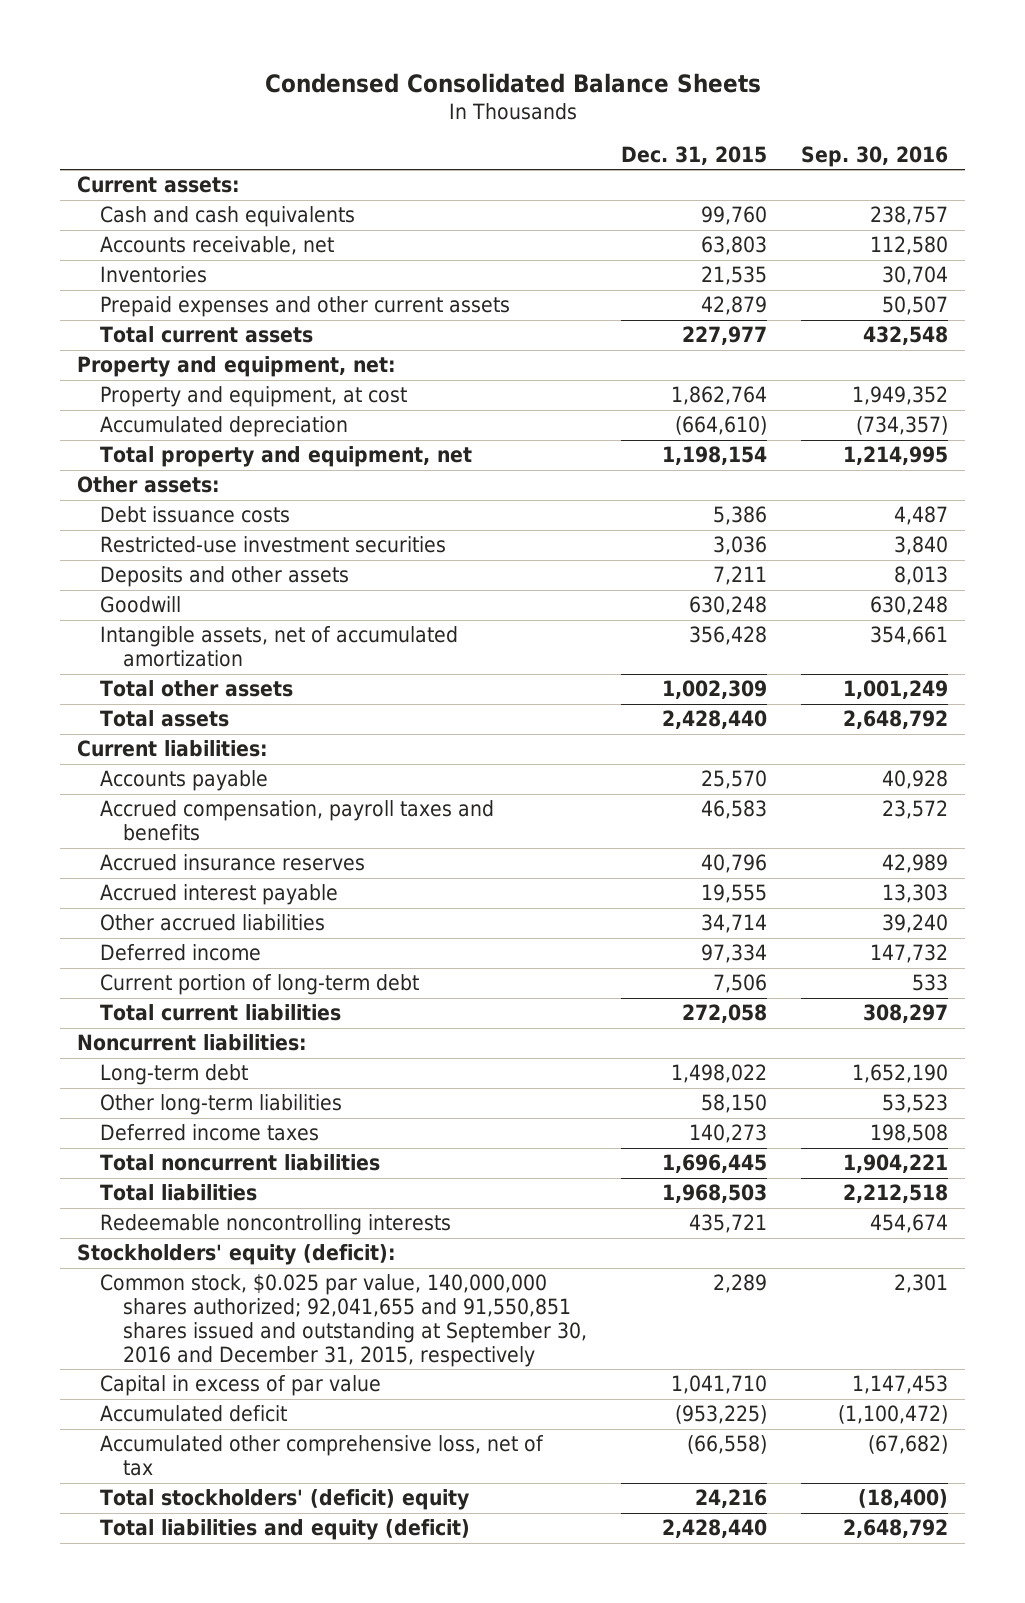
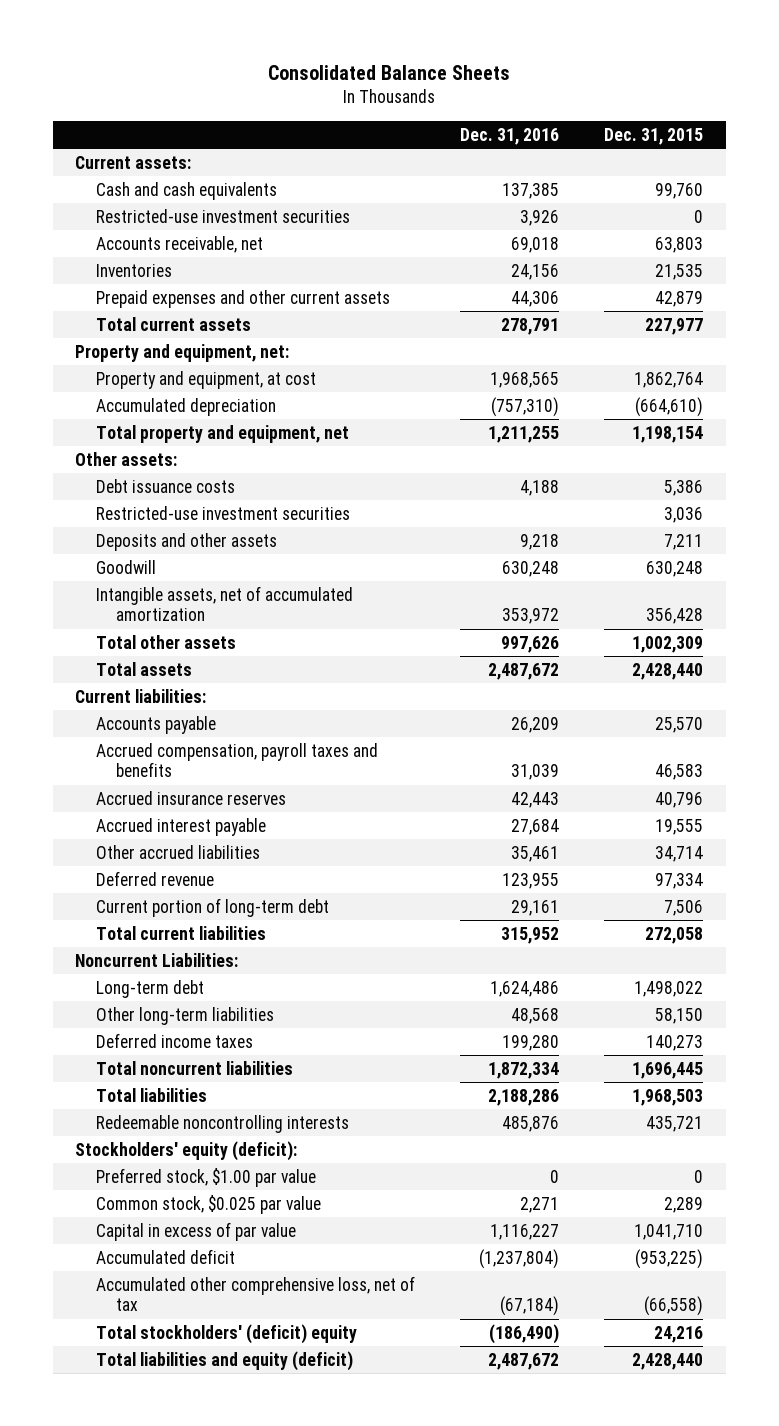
- Condensed Consolidated Balance Sheets
+ Consolidated Balance Sheets
- | Dec. 31, 2015 | Sep. 30, 2016
+ | Dec. 31, 2016 | Dec. 31, 2015
+ Restricted-use investment securities | 3,926 | 0
- Deferred income | 97,334 | 147,732
+ Deferred revenue | 123,955 | 97,334
- Noncurrent liabilities:
+ Noncurrent Liabilities:
- Common stock, $0.025 par value, 140,000,000 shares authorized; 92,041,655 and 91,550,851 shares issued and outstanding at September 30, 2016 and December 31, 2015, respectively | 2,289 | 2,301
+ Preferred stock, $1.00 par value | 0 | 0
+ Common stock, $0.025 par value | 2,271 | 2,289

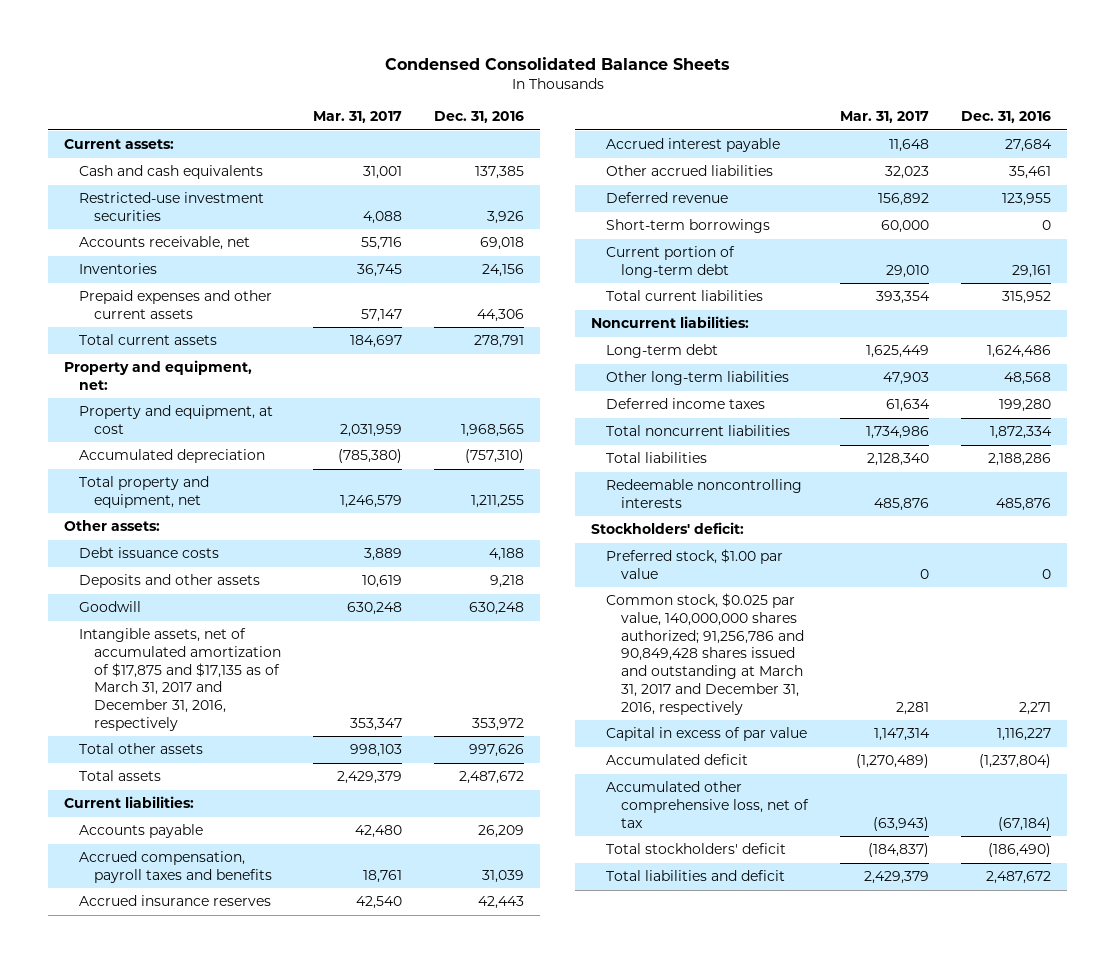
- Consolidated Balance Sheets
+ Condensed Consolidated Balance Sheets
- | Dec. 31, 2016 | Dec. 31, 2015
+ | Mar. 31, 2017 | Dec. 31, 2016
- Restricted-use investment securities | | 3,036
- Intangible assets, net of accumulated amortization | 353,972 | 356,428
+ Intangible assets, net of accumulated amortization of $17,875 and $17,135 as of March 31, 2017 and December 31, 2016, respectively | 353,347 | 353,972
+ Short-term borrowings | 60,000 | 0
- Noncurrent Liabilities:
+ Noncurrent liabilities:
- Stockholders' equity (deficit):
+ Stockholders' deficit:
- Common stock, $0.025 par value | 2,271 | 2,289
+ Common stock, $0.025 par value, 140,000,000 shares authorized; 91,256,786 and 90,849,428 shares issued and outstanding at March 31, 2017 and December 31, 2016, respectively | 2,281 | 2,271
- Total stockholders' (deficit) equity | (186,490) | 24,216
- Total liabilities and equity (deficit) | 2,487,672 | 2,428,440
+ Total stockholders' deficit | (184,837) | (186,490)
+ Total liabilities and deficit | 2,429,379 | 2,487,672

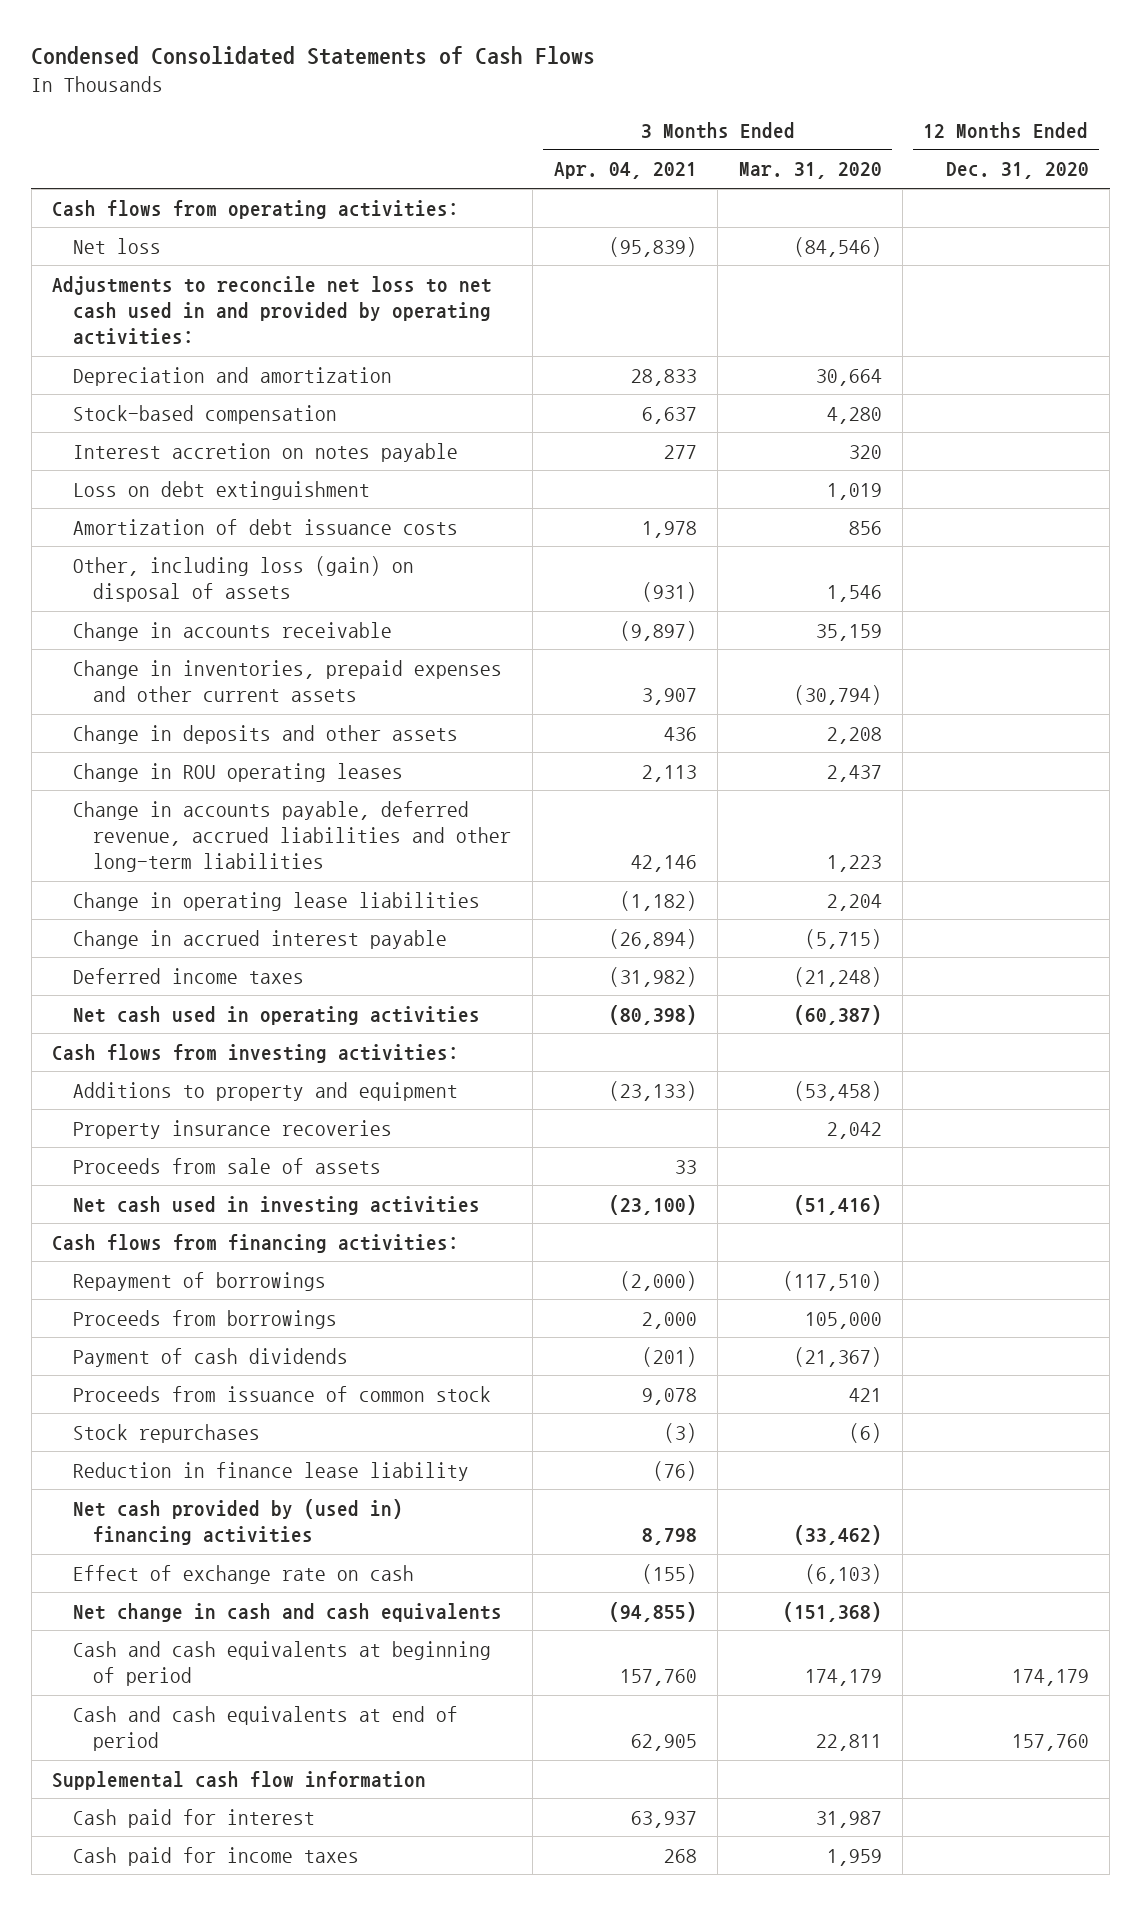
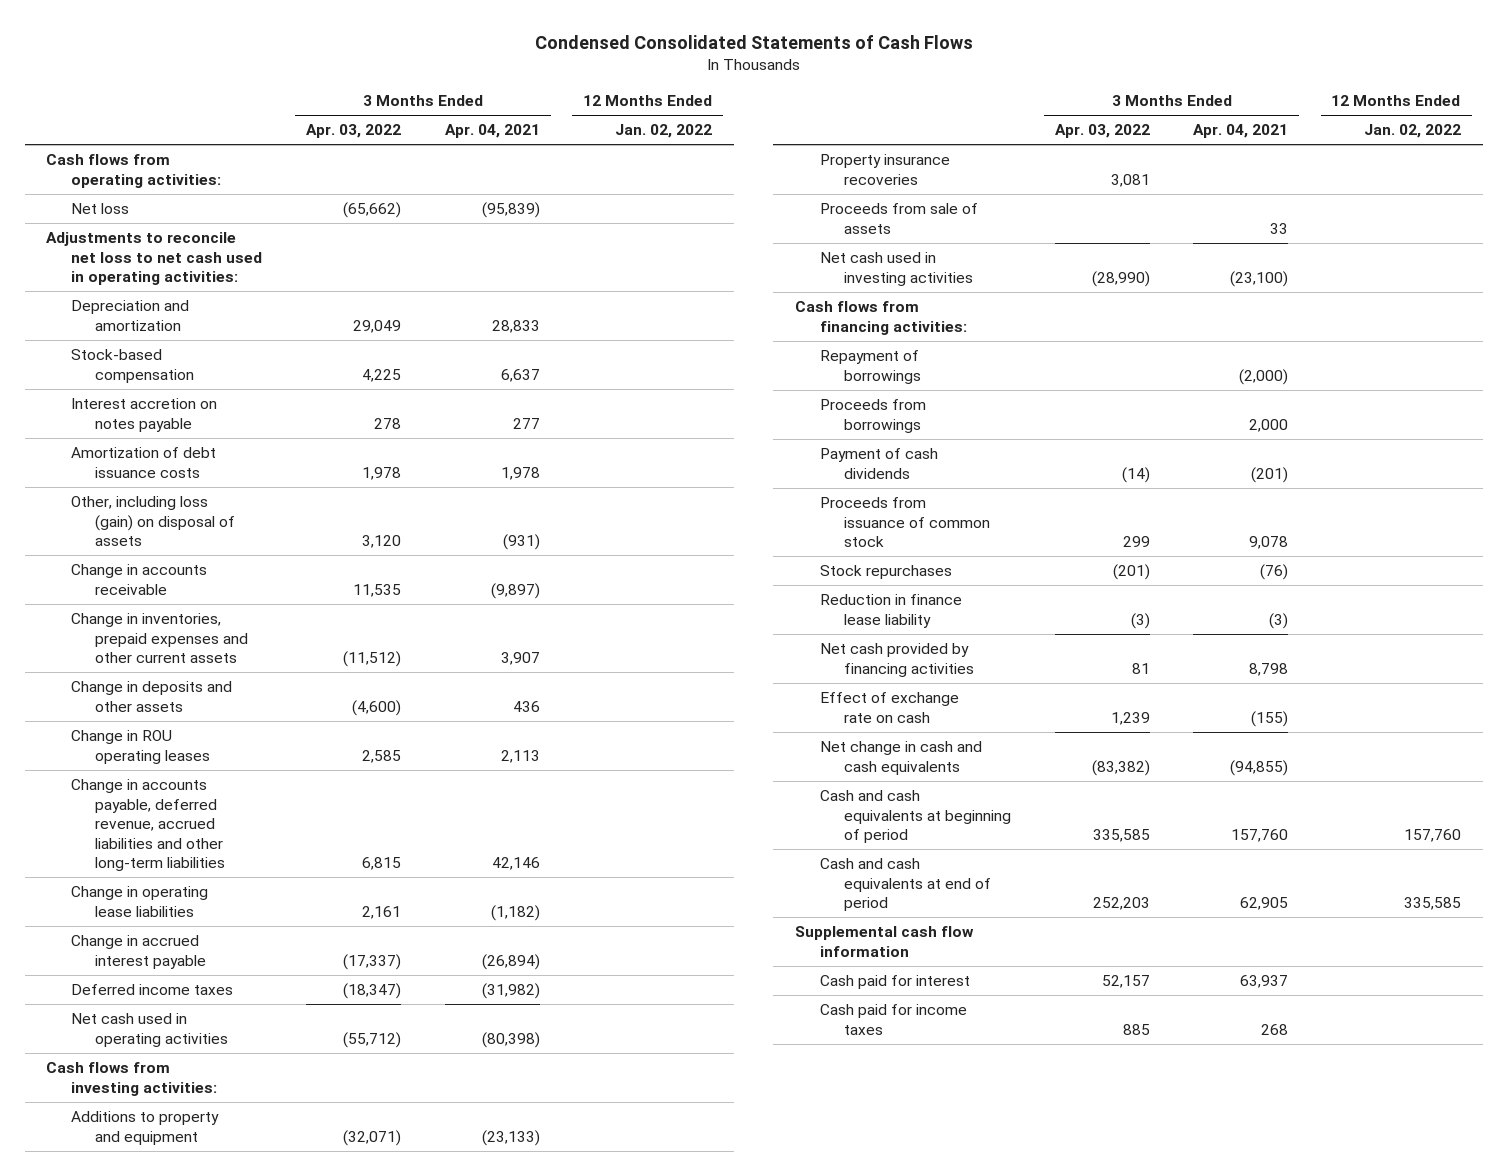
- | 3 Months Ended Apr. 04, 2021 | 3 Months Ended Mar. 31, 2020 | 12 Months Ended Dec. 31, 2020
+ | 3 Months Ended Apr. 03, 2022 | 3 Months Ended Apr. 04, 2021 | 12 Months Ended Jan. 02, 2022
- Adjustments to reconcile net loss to net cash used in and provided by operating activities:
+ Adjustments to reconcile net loss to net cash used in operating activities:
- Loss on debt extinguishment | | 1,019 |
- Stock repurchases | (3) | (6) |
- Reduction in finance lease liability | (76) | |
- Net cash provided by (used in) financing activities | 8,798 | (33,462) |
+ Stock repurchases | (201) | (76) |
+ Reduction in finance lease liability | (3) | (3) |
+ Net cash provided by financing activities | 81 | 8,798 |

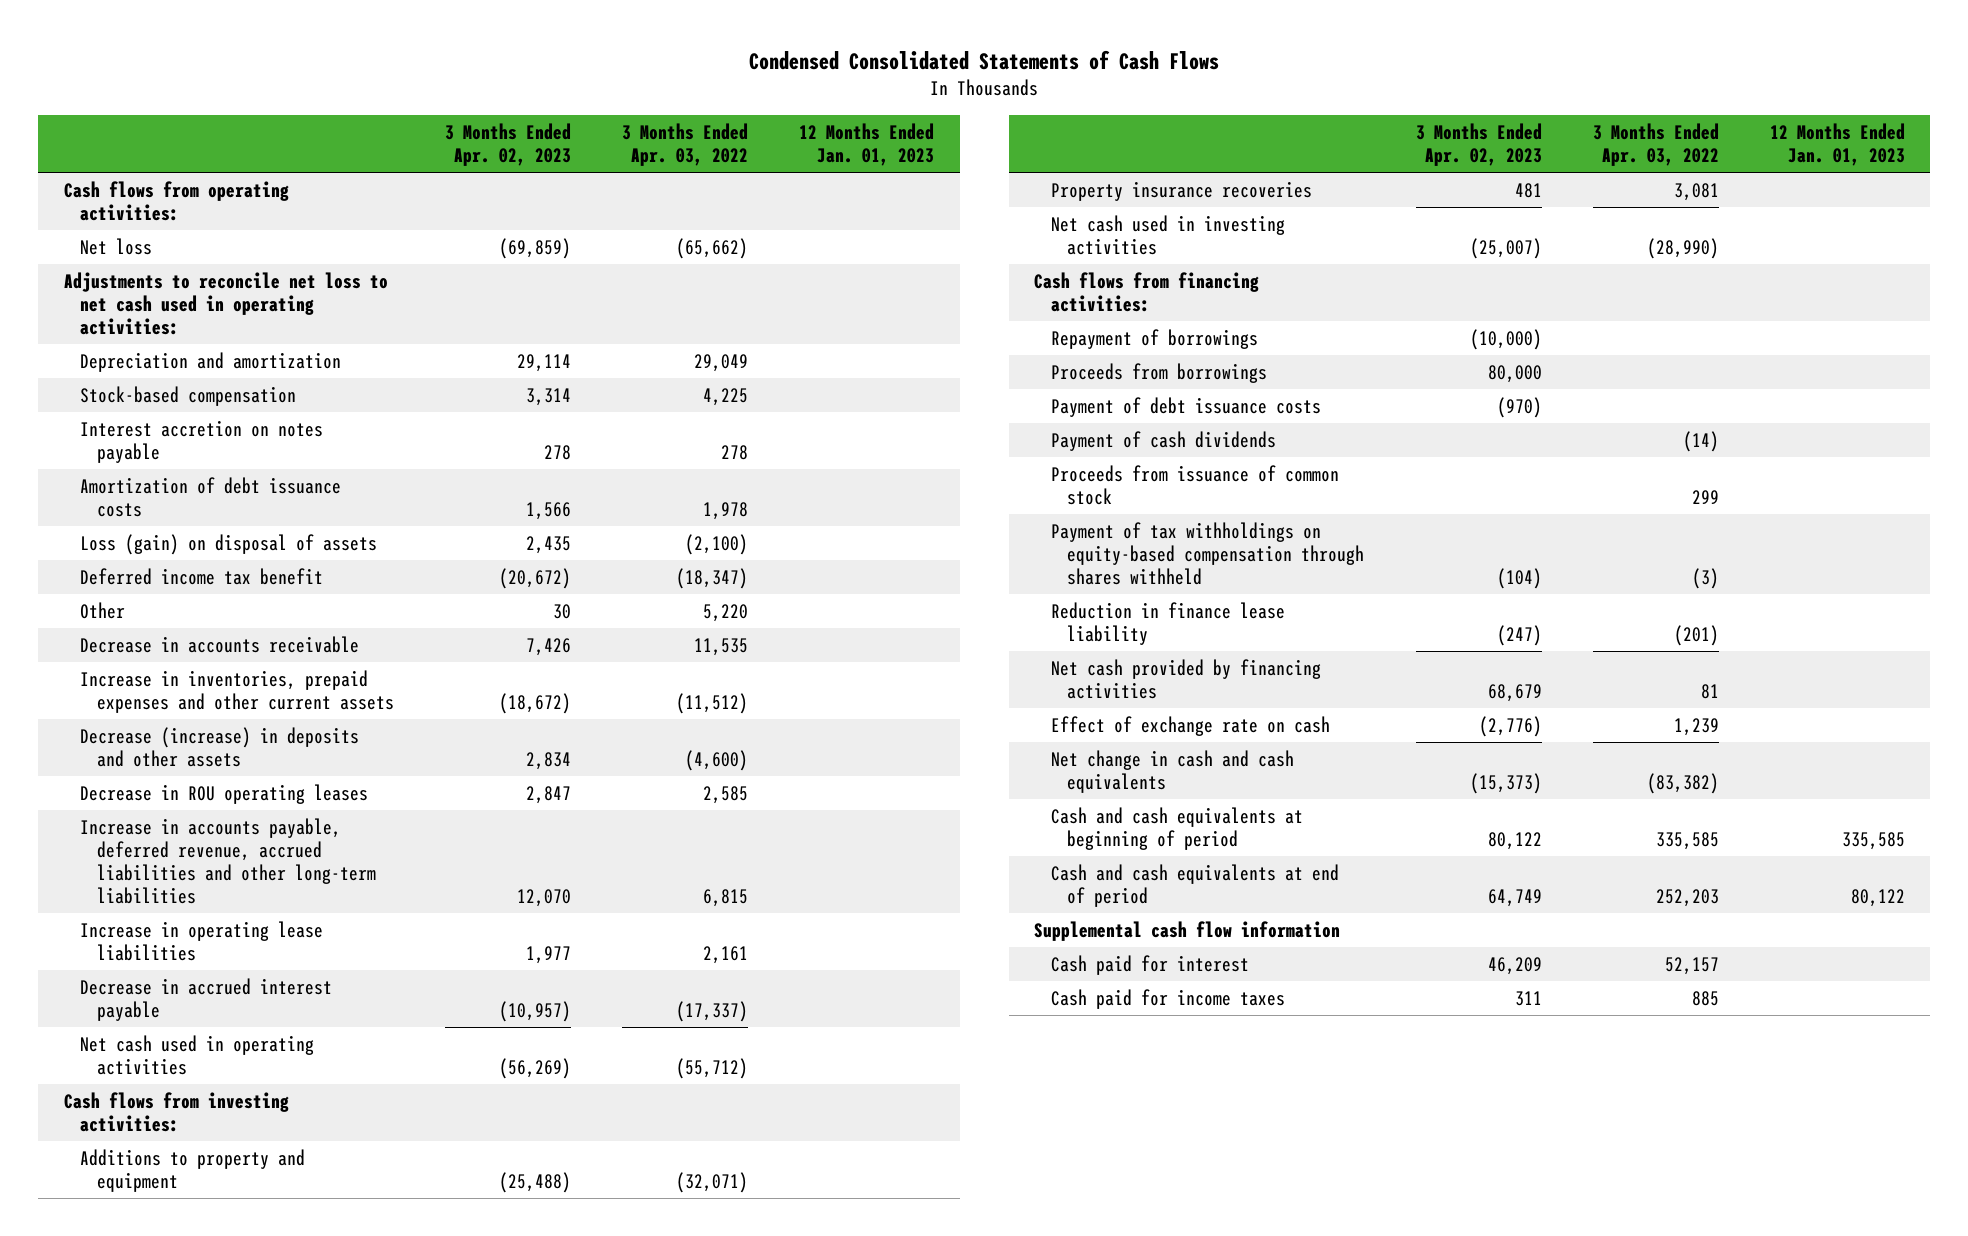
- | 3 Months Ended Apr. 03, 2022 | 3 Months Ended Apr. 04, 2021 | 12 Months Ended Jan. 02, 2022
+ | 3 Months Ended Apr. 02, 2023 | 3 Months Ended Apr. 03, 2022 | 12 Months Ended Jan. 01, 2023
- Other, including loss (gain) on disposal of assets | 3,120 | (931) |
- Change in accounts receivable | 11,535 | (9,897) |
- Change in inventories, prepaid expenses and other current assets | (11,512) | 3,907 |
- Change in deposits and other assets | (4,600) | 436 |
- Change in ROU operating leases | 2,585 | 2,113 |
- Change in accounts payable, deferred revenue, accrued liabilities and other long-term liabilities | 6,815 | 42,146 |
- Change in operating lease liabilities | 2,161 | (1,182) |
- Change in accrued interest payable | (17,337) | (26,894) |
- Deferred income taxes | (18,347) | (31,982) |
+ Loss (gain) on disposal of assets | 2,435 | (2,100) |
+ Deferred income tax benefit | (20,672) | (18,347) |
+ Other | 30 | 5,220 |
+ Decrease in accounts receivable | 7,426 | 11,535 |
+ Increase in inventories, prepaid expenses and other current assets | (18,672) | (11,512) |
+ Decrease (increase) in deposits and other assets | 2,834 | (4,600) |
+ Decrease in ROU operating leases | 2,847 | 2,585 |
+ Increase in accounts payable, deferred revenue, accrued liabilities and other long-term liabilities | 12,070 | 6,815 |
+ Increase in operating lease liabilities | 1,977 | 2,161 |
+ Decrease in accrued interest payable | (10,957) | (17,337) |
- Proceeds from sale of assets | | 33 |
+ Payment of debt issuance costs | (970) | |
- Stock repurchases | (201) | (76) |
- Reduction in finance lease liability | (3) | (3) |
+ Payment of tax withholdings on equity-based compensation through shares withheld | (104) | (3) |
+ Reduction in finance lease liability | (247) | (201) |

